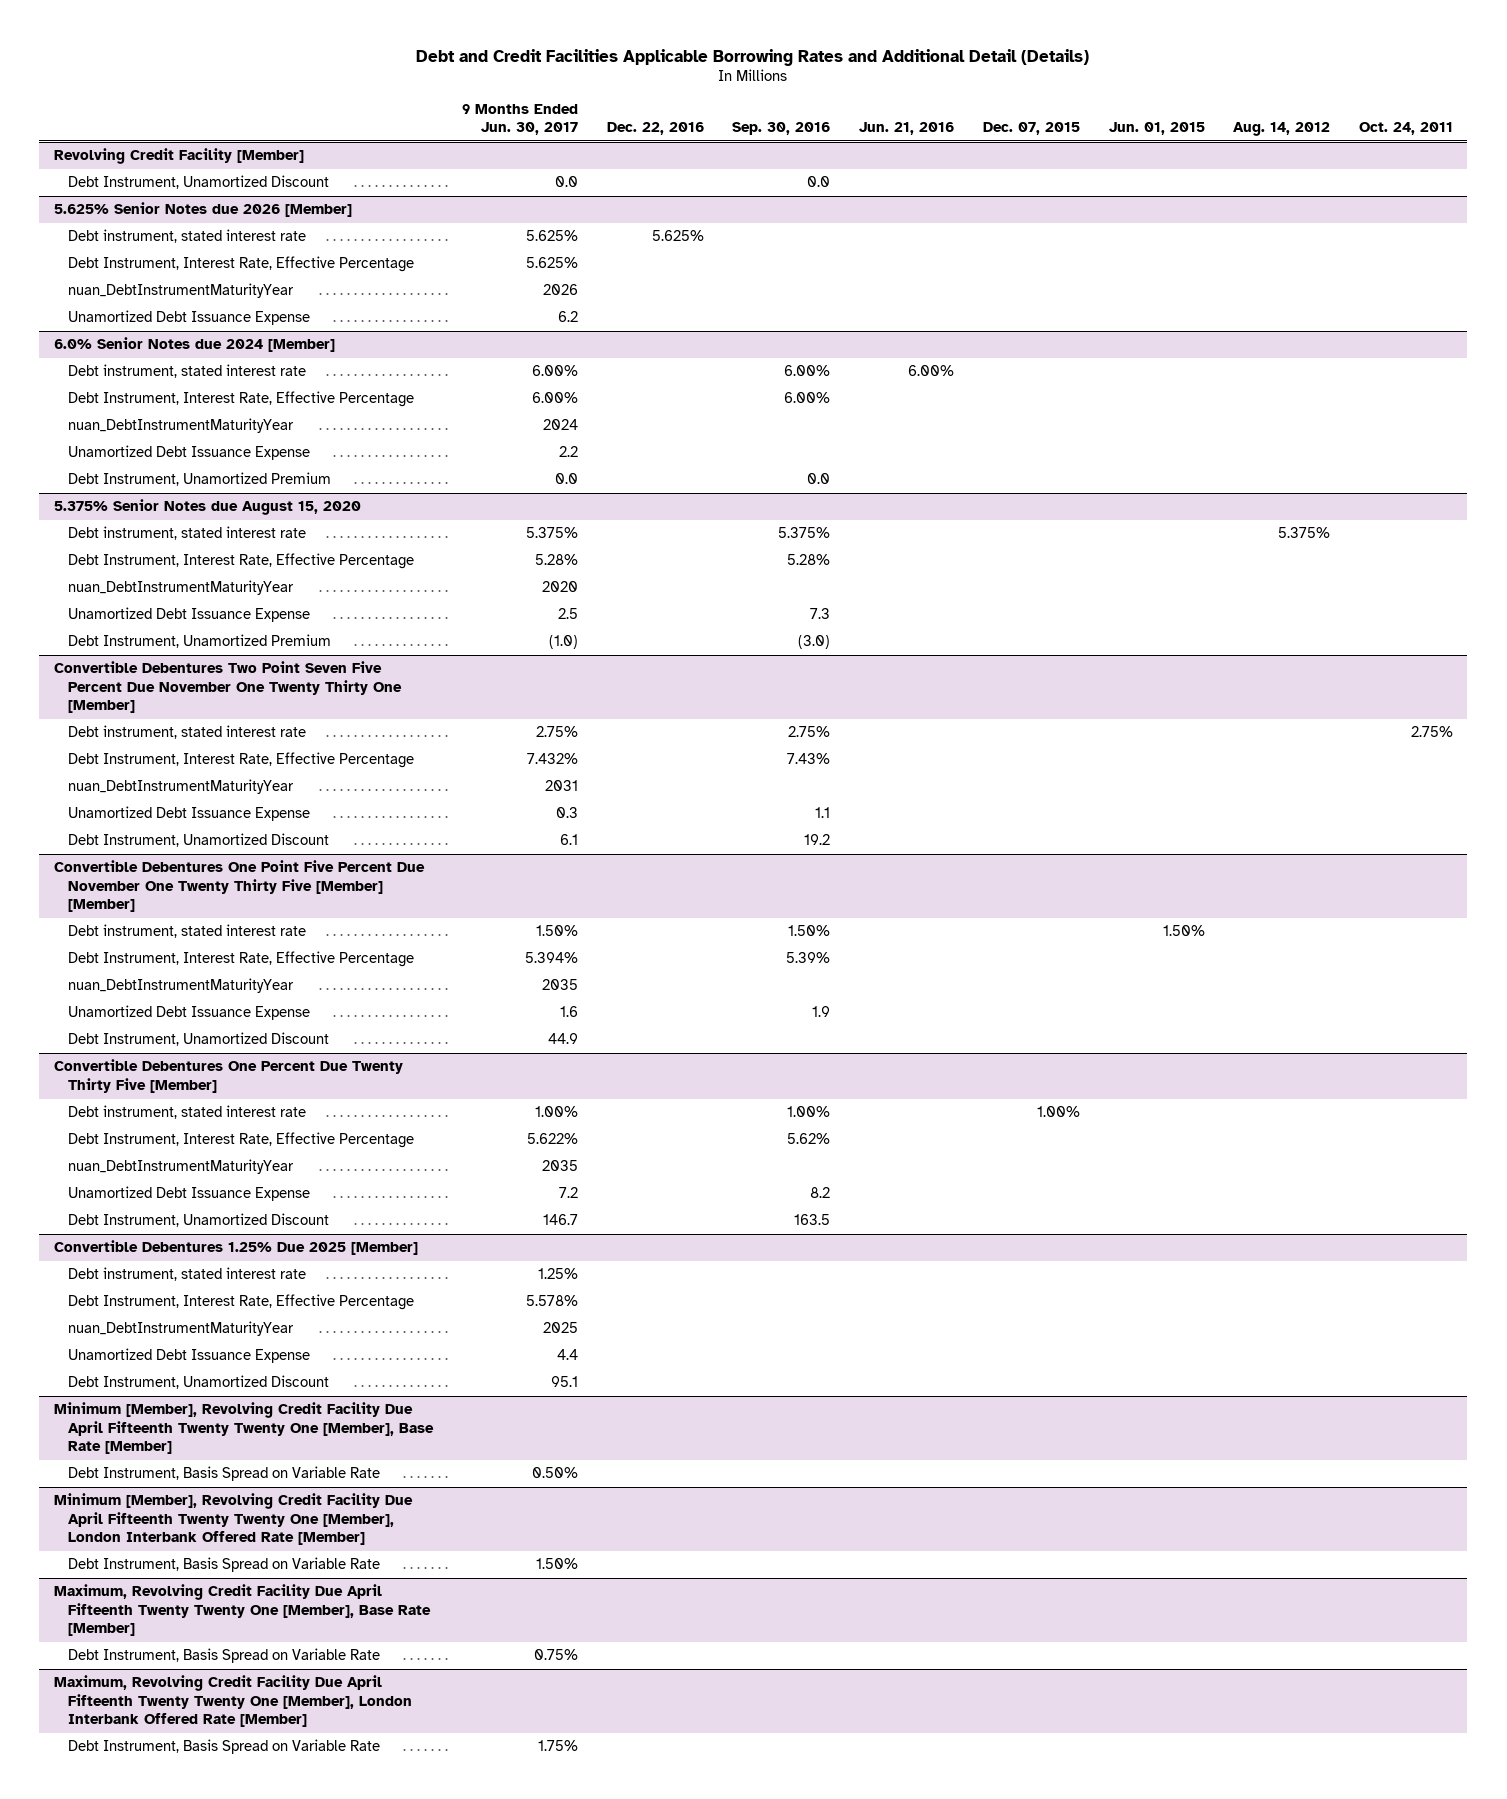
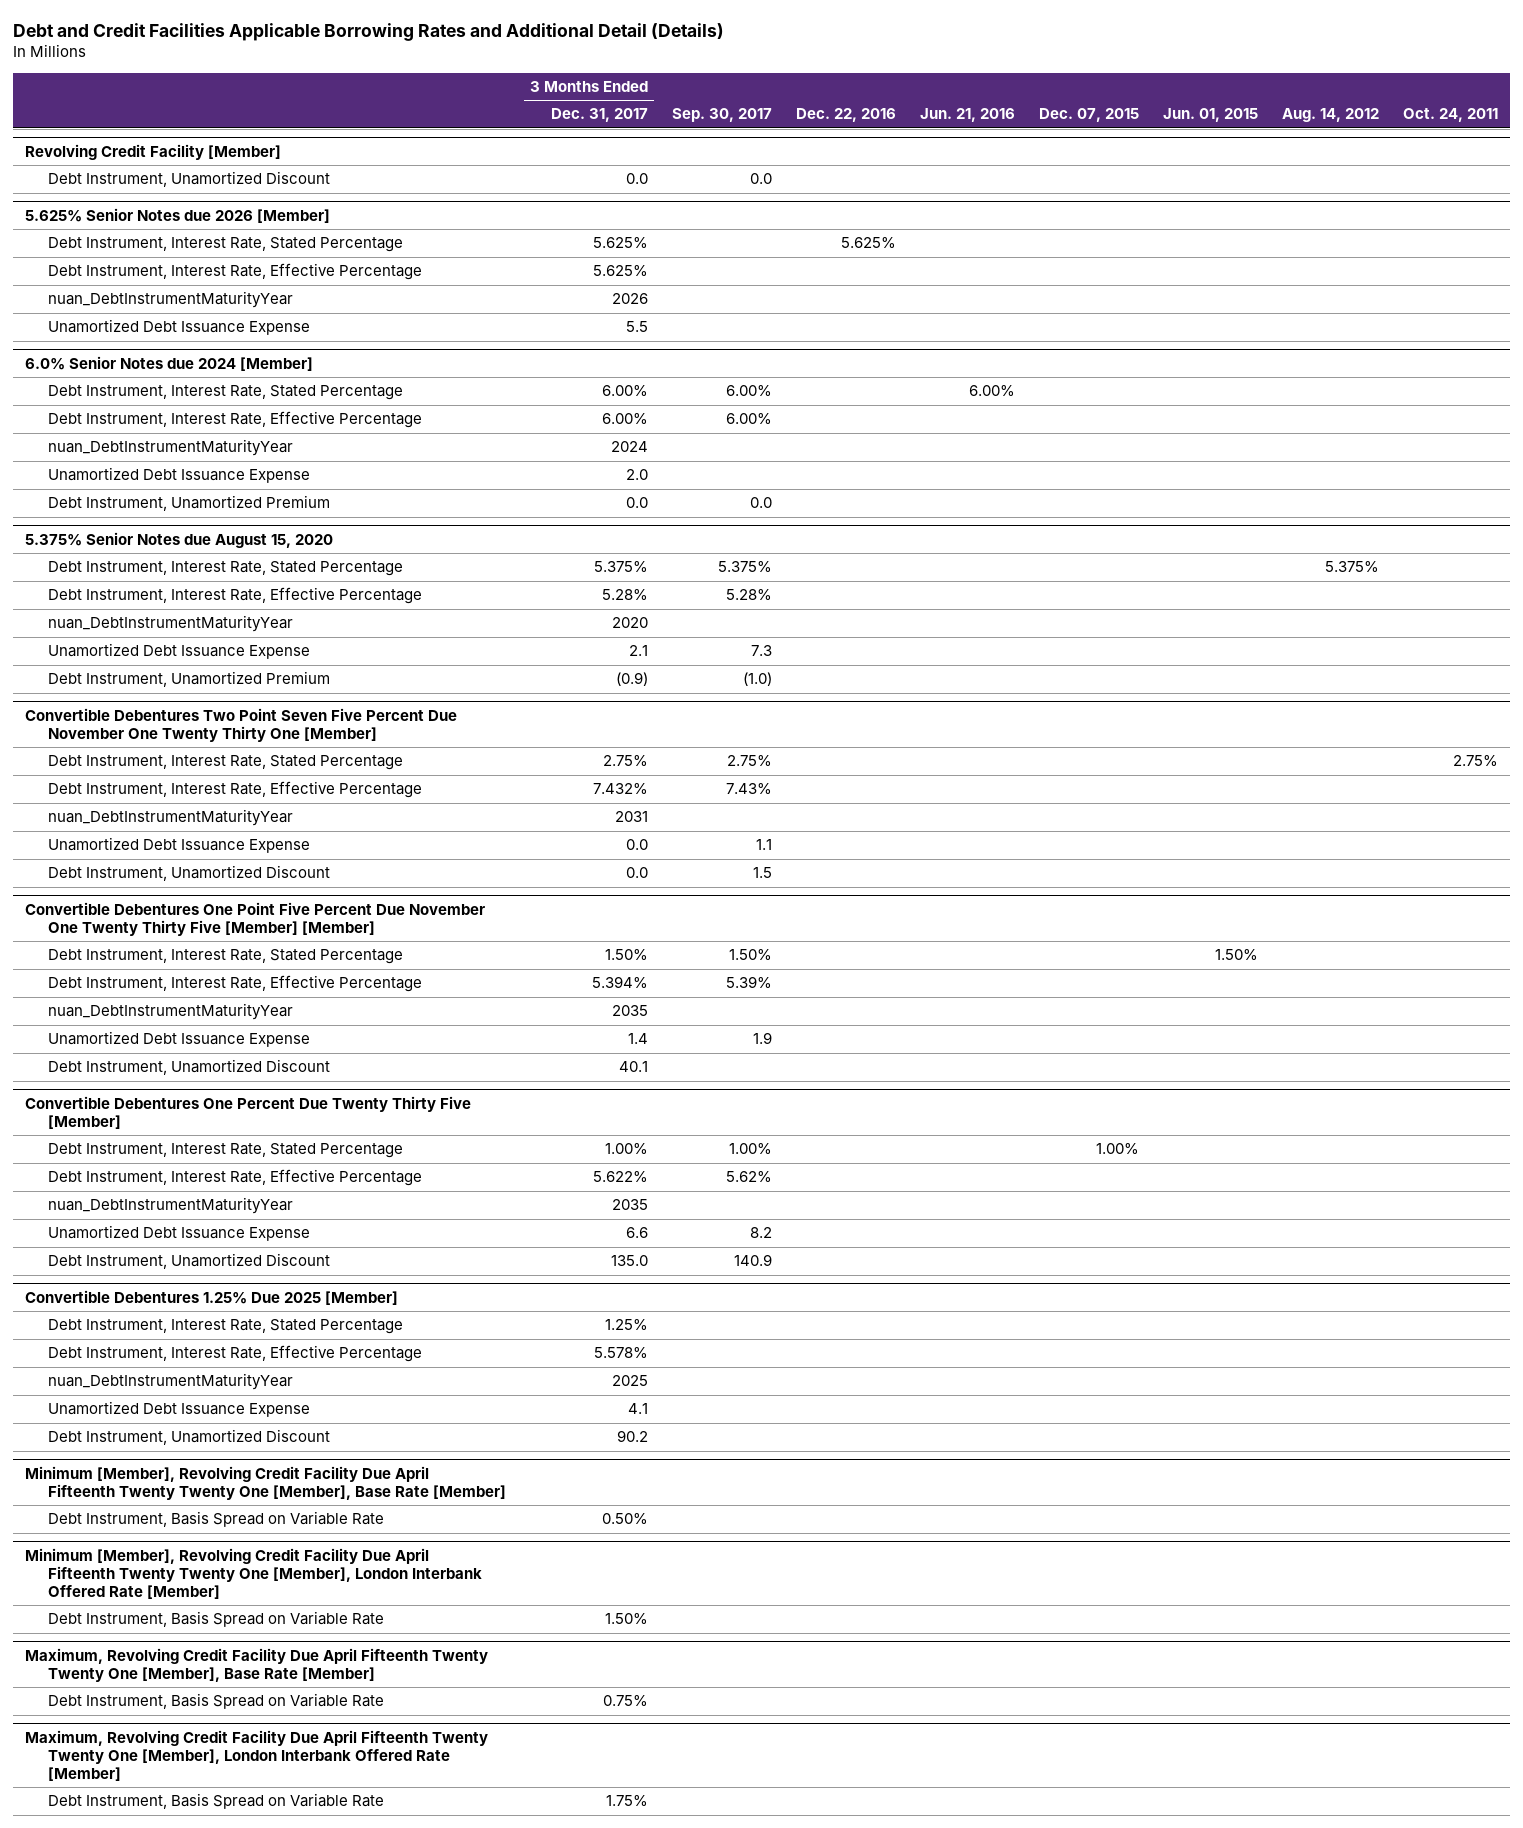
- | 9 Months Ended Jun. 30, 2017 | Dec. 22, 2016 | Sep. 30, 2016 | Jun. 21, 2016 | Dec. 07, 2015 | Jun. 01, 2015 | Aug. 14, 2012 | Oct. 24, 2011
+ | 3 Months Ended Dec. 31, 2017 | Sep. 30, 2017 | Dec. 22, 2016 | Jun. 21, 2016 | Dec. 07, 2015 | Jun. 01, 2015 | Aug. 14, 2012 | Oct. 24, 2011
@ 5.625% Senior Notes due 2026 [Member]
- Debt instrument, stated interest rate | 5.625% | 5.625% | | | | | |
+ Debt Instrument, Interest Rate, Stated Percentage | 5.625% | | 5.625% | | | | |
@ 6.0% Senior Notes due 2024 [Member]
- Debt instrument, stated interest rate | 6.00% | | 6.00% | 6.00% | | | |
+ Debt Instrument, Interest Rate, Stated Percentage | 6.00% | 6.00% | | 6.00% | | | |
@ 5.375% Senior Notes due August 15, 2020
- Debt instrument, stated interest rate | 5.375% | | 5.375% | | | | 5.375% |
+ Debt Instrument, Interest Rate, Stated Percentage | 5.375% | 5.375% | | | | | 5.375% |
@ Convertible Debentures Two Point Seven Five Percent Due November One Twenty Thirty One [Member]
- Debt instrument, stated interest rate | 2.75% | | 2.75% | | | | | 2.75%
+ Debt Instrument, Interest Rate, Stated Percentage | 2.75% | 2.75% | | | | | | 2.75%
@ Convertible Debentures One Point Five Percent Due November One Twenty Thirty Five [Member] [Member]
- Debt instrument, stated interest rate | 1.50% | | 1.50% | | | 1.50% | |
+ Debt Instrument, Interest Rate, Stated Percentage | 1.50% | 1.50% | | | | 1.50% | |
@ Convertible Debentures One Percent Due Twenty Thirty Five [Member]
- Debt instrument, stated interest rate | 1.00% | | 1.00% | | 1.00% | | |
+ Debt Instrument, Interest Rate, Stated Percentage | 1.00% | 1.00% | | | 1.00% | | |
@ Convertible Debentures 1.25% Due 2025 [Member]
- Debt instrument, stated interest rate | 1.25% | | | | | | |
+ Debt Instrument, Interest Rate, Stated Percentage | 1.25% | | | | | | |

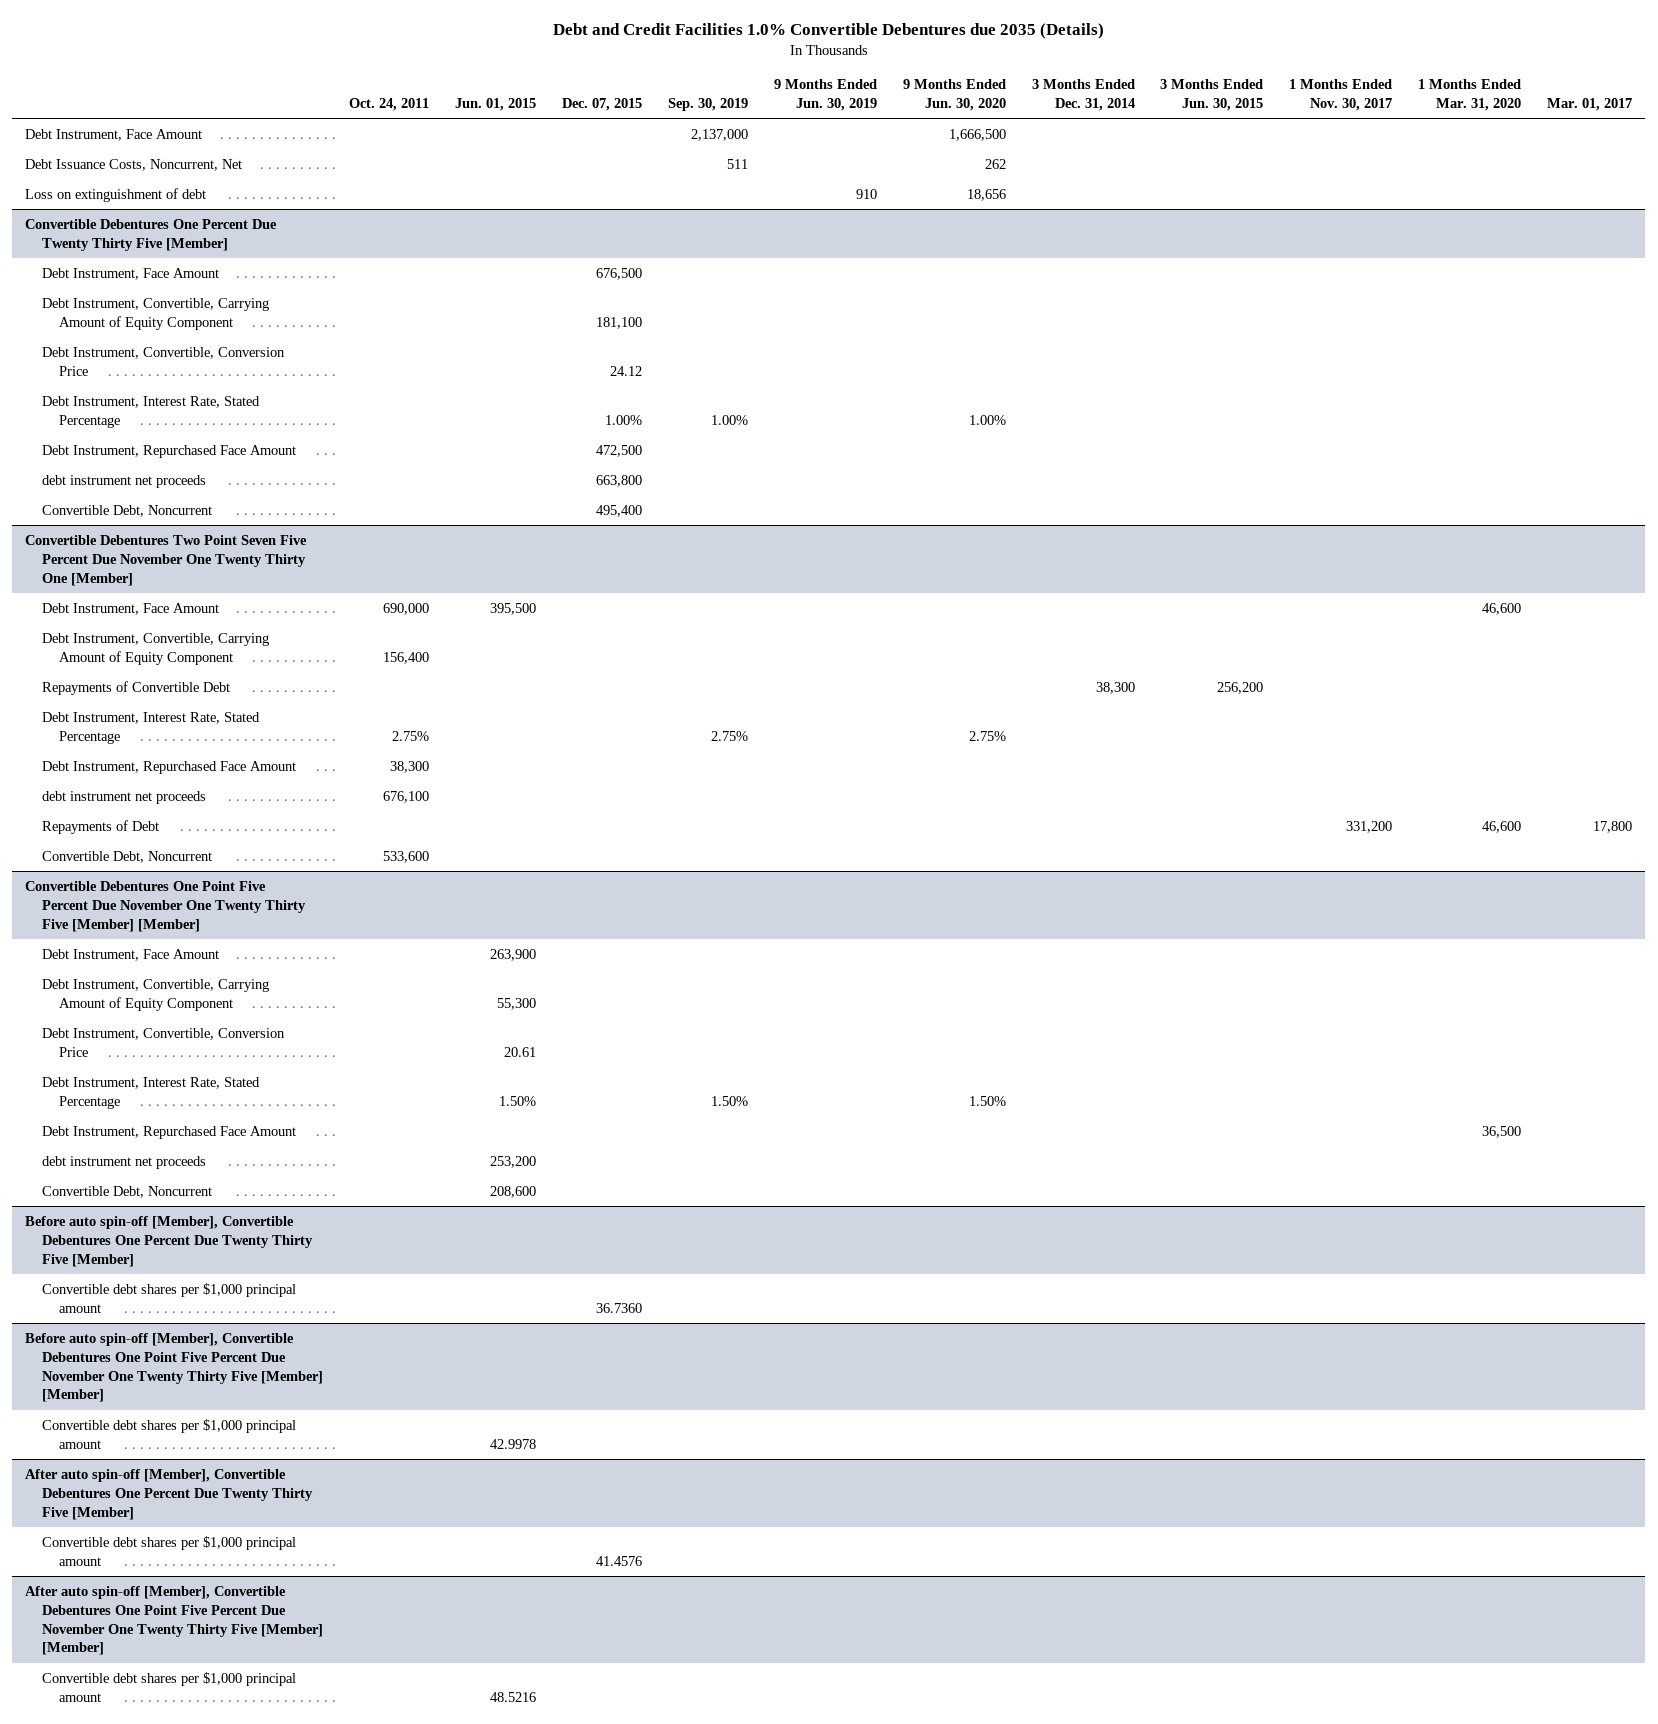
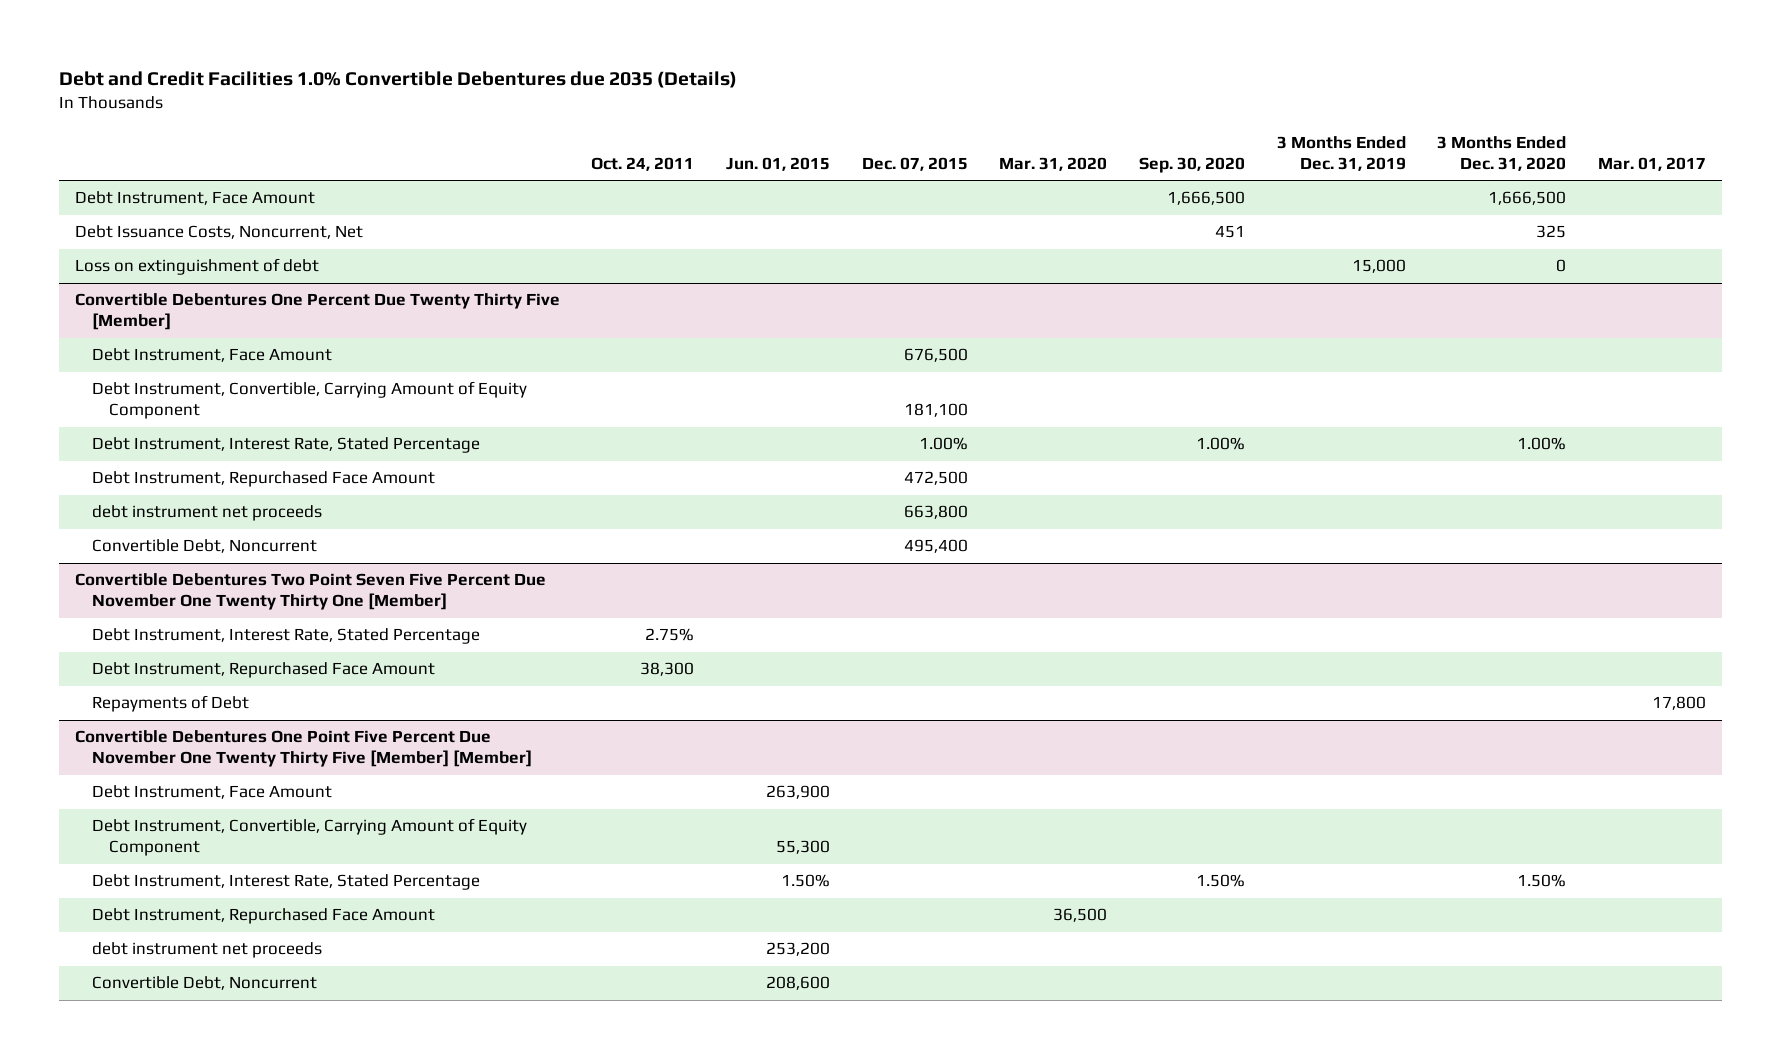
- | Oct. 24, 2011 | Jun. 01, 2015 | Dec. 07, 2015 | Sep. 30, 2019 | 9 Months Ended Jun. 30, 2019 | 9 Months Ended Jun. 30, 2020 | 3 Months Ended Dec. 31, 2014 | 3 Months Ended Jun. 30, 2015 | 1 Months Ended Nov. 30, 2017 | 1 Months Ended Mar. 31, 2020 | Mar. 01, 2017
+ | Oct. 24, 2011 | Jun. 01, 2015 | Dec. 07, 2015 | Mar. 31, 2020 | Sep. 30, 2020 | 3 Months Ended Dec. 31, 2019 | 3 Months Ended Dec. 31, 2020 | Mar. 01, 2017
@ Convertible Debentures One Percent Due Twenty Thirty Five [Member]
- Debt Instrument, Convertible, Conversion Price | | | 24.12 | | | | | | | |
@ Convertible Debentures Two Point Seven Five Percent Due November One Twenty Thirty One [Member]
- Debt Instrument, Face Amount | 690,000 | 395,500 | | | | | | | | 46,600 |
- Debt Instrument, Convertible, Carrying Amount of Equity Component | 156,400 | | | | | | | | | |
- Repayments of Convertible Debt | | | | | | | 38,300 | 256,200 | | |
- debt instrument net proceeds | 676,100 | | | | | | | | | |
- Convertible Debt, Noncurrent | 533,600 | | | | | | | | | |
@ Convertible Debentures One Point Five Percent Due November One Twenty Thirty Five [Member] [Member]
- Debt Instrument, Convertible, Conversion Price | | 20.61 | | | | | | | | |
- Before auto spin-off [Member], Convertible Debentures One Percent Due Twenty Thirty Five [Member]
- Convertible debt shares per $1,000 principal amount | | | 36.7360 | | | | | | | |
- Before auto spin-off [Member], Convertible Debentures One Point Five Percent Due November One Twenty Thirty Five [Member] [Member]
- Convertible debt shares per $1,000 principal amount | | 42.9978 | | | | | | | | |
- After auto spin-off [Member], Convertible Debentures One Percent Due Twenty Thirty Five [Member]
- Convertible debt shares per $1,000 principal amount | | | 41.4576 | | | | | | | |
- After auto spin-off [Member], Convertible Debentures One Point Five Percent Due November One Twenty Thirty Five [Member] [Member]
- Convertible debt shares per $1,000 principal amount | | 48.5216 | | | | | | | | |

